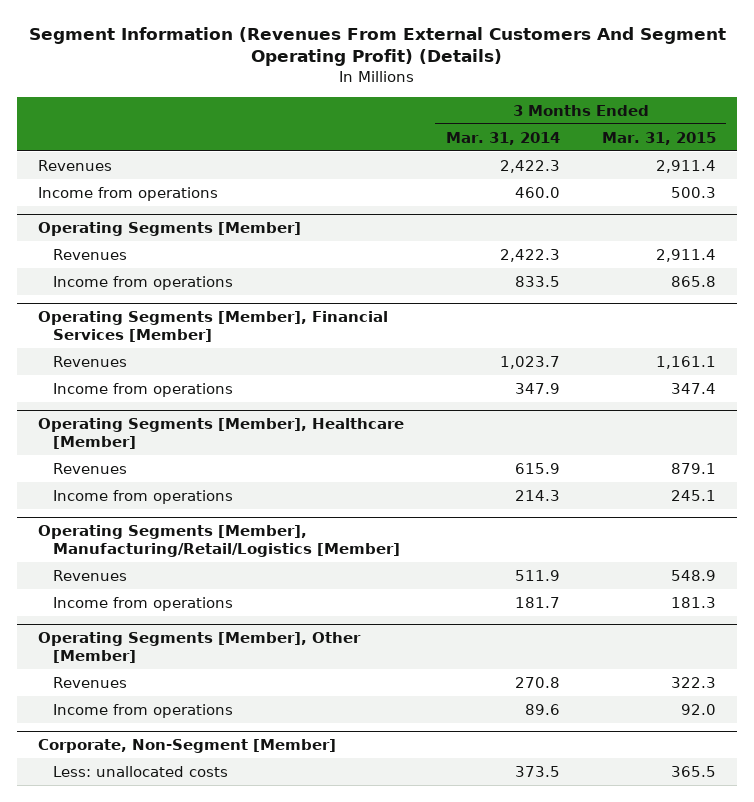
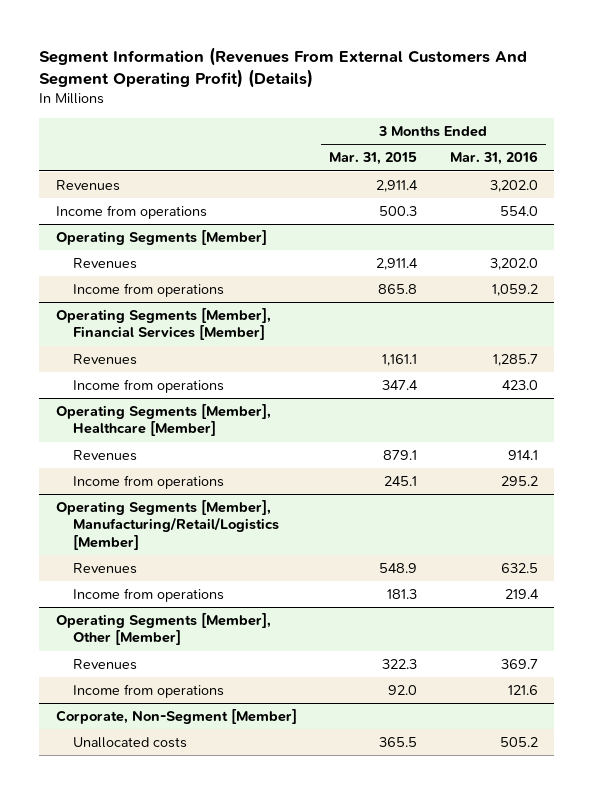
- | 3 Months Ended Mar. 31, 2014 | 3 Months Ended Mar. 31, 2015
+ | 3 Months Ended Mar. 31, 2015 | 3 Months Ended Mar. 31, 2016
@ Corporate, Non-Segment [Member]
- Less: unallocated costs | 373.5 | 365.5
+ Unallocated costs | 365.5 | 505.2

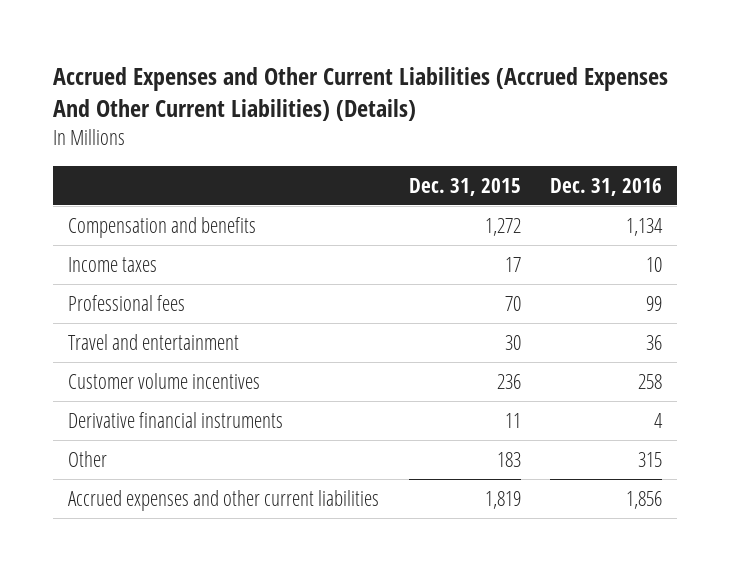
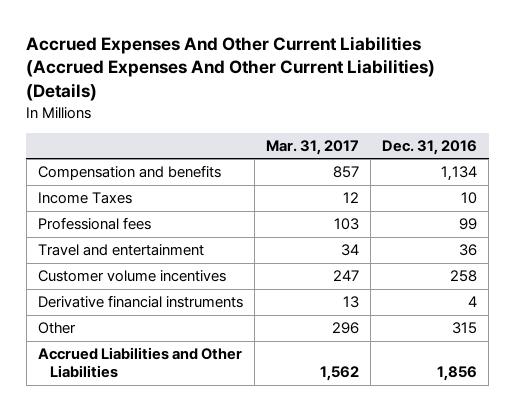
- Accrued Expenses and Other Current Liabilities (Accrued Expenses And Other Current Liabilities) (Details)
+ Accrued Expenses And Other Current Liabilities (Accrued Expenses And Other Current Liabilities) (Details)
- | Dec. 31, 2015 | Dec. 31, 2016
+ | Mar. 31, 2017 | Dec. 31, 2016
- Income taxes | 17 | 10
+ Income Taxes | 12 | 10
- Accrued expenses and other current liabilities | 1,819 | 1,856
+ Accrued Liabilities and Other Liabilities | 1,562 | 1,856

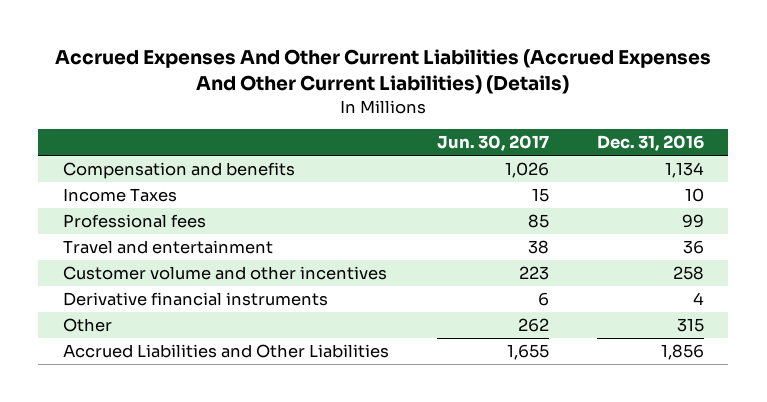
- | Mar. 31, 2017 | Dec. 31, 2016
+ | Jun. 30, 2017 | Dec. 31, 2016
- Customer volume incentives | 247 | 258
+ Customer volume and other incentives | 223 | 258

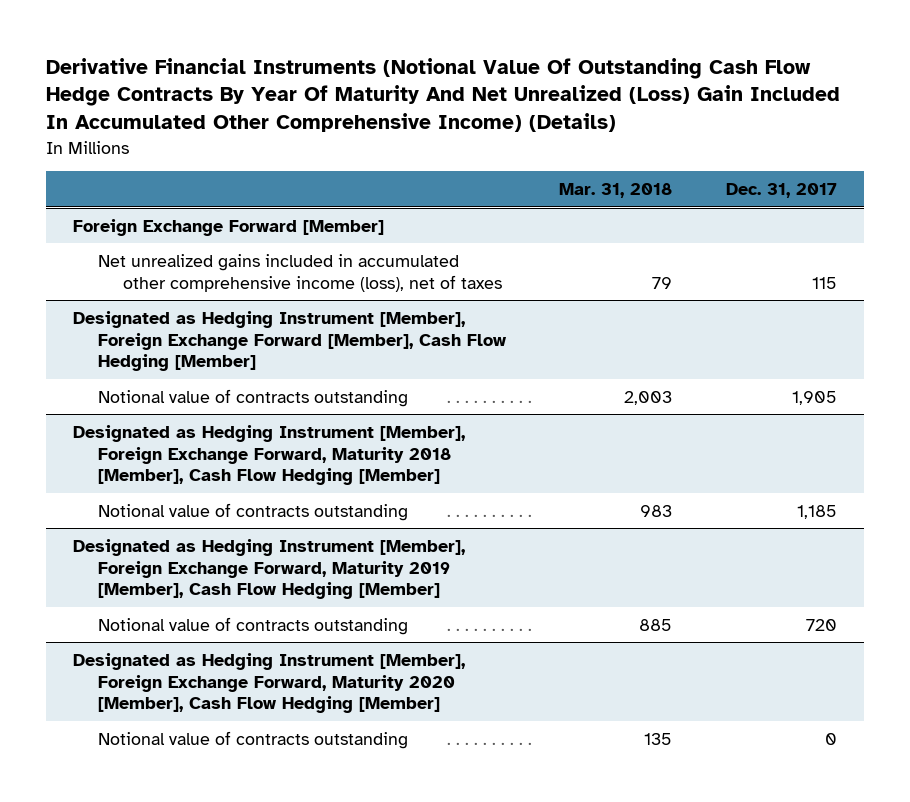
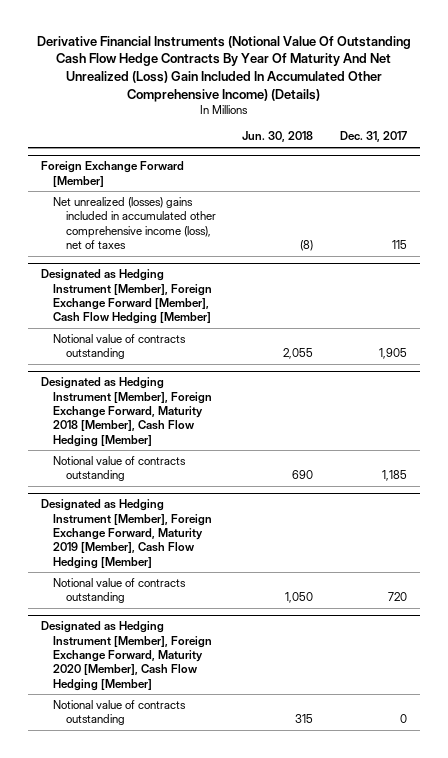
- | Mar. 31, 2018 | Dec. 31, 2017
+ | Jun. 30, 2018 | Dec. 31, 2017
@ Foreign Exchange Forward [Member]
- Net unrealized gains included in accumulated other comprehensive income (loss), net of taxes | 79 | 115
+ Net unrealized (losses) gains included in accumulated other comprehensive income (loss), net of taxes | (8) | 115

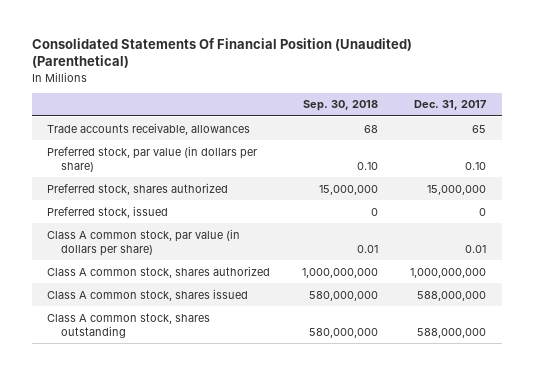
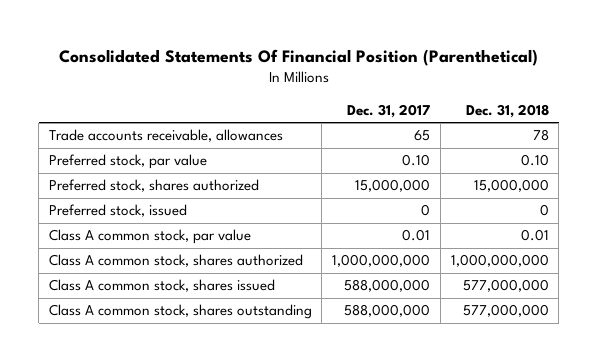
- Consolidated Statements Of Financial Position (Unaudited) (Parenthetical)
+ Consolidated Statements Of Financial Position (Parenthetical)
- | Sep. 30, 2018 | Dec. 31, 2017
+ | Dec. 31, 2017 | Dec. 31, 2018
- Preferred stock, par value (in dollars per share) | 0.10 | 0.10
+ Preferred stock, par value | 0.10 | 0.10
- Class A common stock, par value (in dollars per share) | 0.01 | 0.01
+ Class A common stock, par value | 0.01 | 0.01

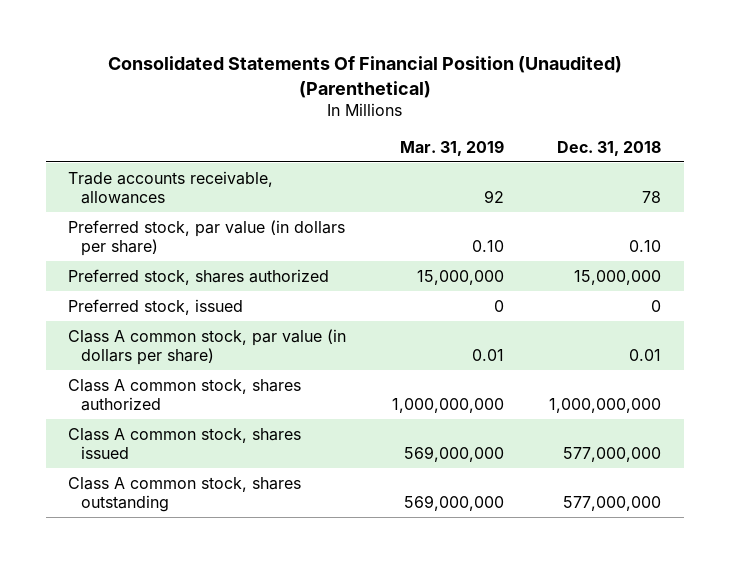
- Consolidated Statements Of Financial Position (Parenthetical)
+ Consolidated Statements Of Financial Position (Unaudited) (Parenthetical)
- | Dec. 31, 2017 | Dec. 31, 2018
+ | Mar. 31, 2019 | Dec. 31, 2018
- Preferred stock, par value | 0.10 | 0.10
+ Preferred stock, par value (in dollars per share) | 0.10 | 0.10
- Class A common stock, par value | 0.01 | 0.01
+ Class A common stock, par value (in dollars per share) | 0.01 | 0.01

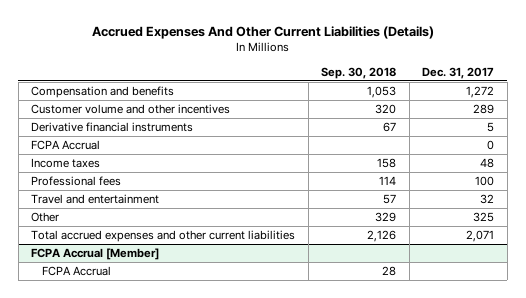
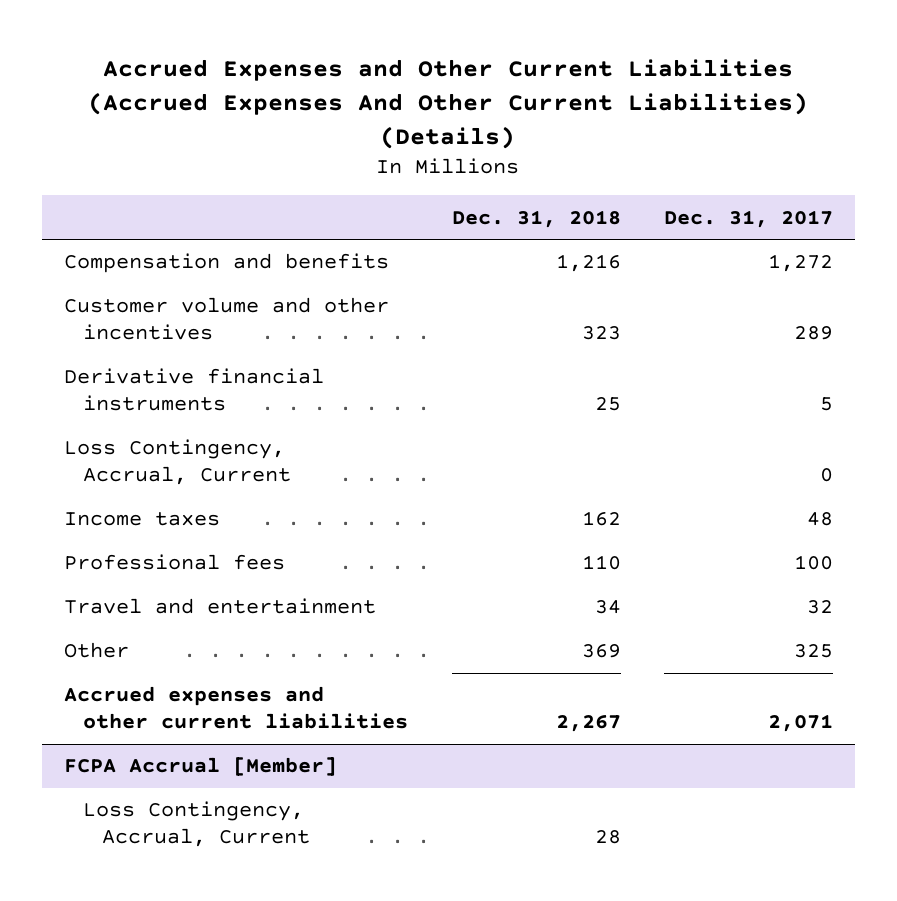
- Accrued Expenses And Other Current Liabilities (Details)
+ Accrued Expenses and Other Current Liabilities (Accrued Expenses And Other Current Liabilities) (Details)
- | Sep. 30, 2018 | Dec. 31, 2017
+ | Dec. 31, 2018 | Dec. 31, 2017
- FCPA Accrual | | 0
+ Loss Contingency, Accrual, Current | | 0
- Total accrued expenses and other current liabilities | 2,126 | 2,071
+ Accrued expenses and other current liabilities | 2,267 | 2,071
@ FCPA Accrual [Member]
- FCPA Accrual | 28 |
+ Loss Contingency, Accrual, Current | 28 |

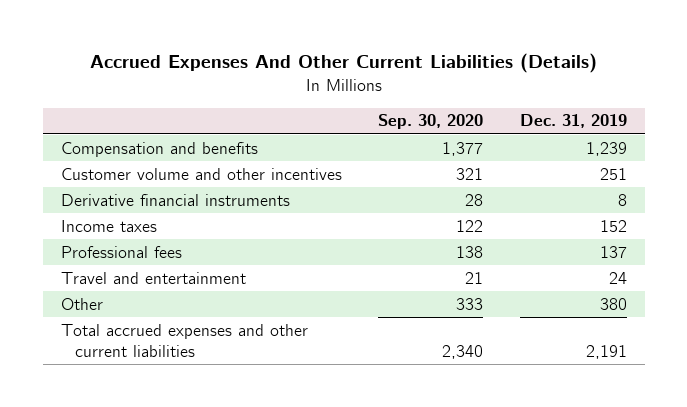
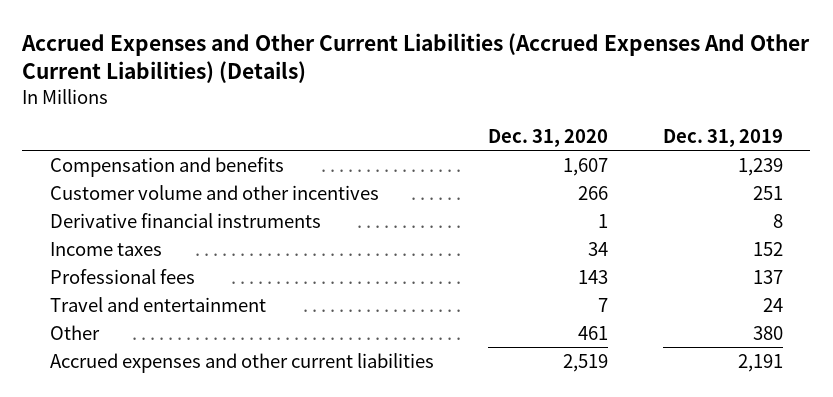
- Accrued Expenses And Other Current Liabilities (Details)
+ Accrued Expenses and Other Current Liabilities (Accrued Expenses And Other Current Liabilities) (Details)
- | Sep. 30, 2020 | Dec. 31, 2019
+ | Dec. 31, 2020 | Dec. 31, 2019
- Total accrued expenses and other current liabilities | 2,340 | 2,191
+ Accrued expenses and other current liabilities | 2,519 | 2,191

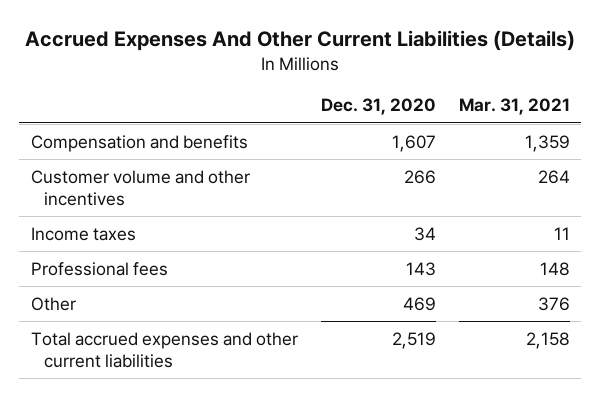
- Accrued Expenses and Other Current Liabilities (Accrued Expenses And Other Current Liabilities) (Details)
+ Accrued Expenses And Other Current Liabilities (Details)
- | Dec. 31, 2020 | Dec. 31, 2019
+ | Dec. 31, 2020 | Mar. 31, 2021
- Derivative financial instruments | 1 | 8
- Travel and entertainment | 7 | 24
- Other | 461 | 380
- Accrued expenses and other current liabilities | 2,519 | 2,191
+ Other | 469 | 376
+ Total accrued expenses and other current liabilities | 2,519 | 2,158

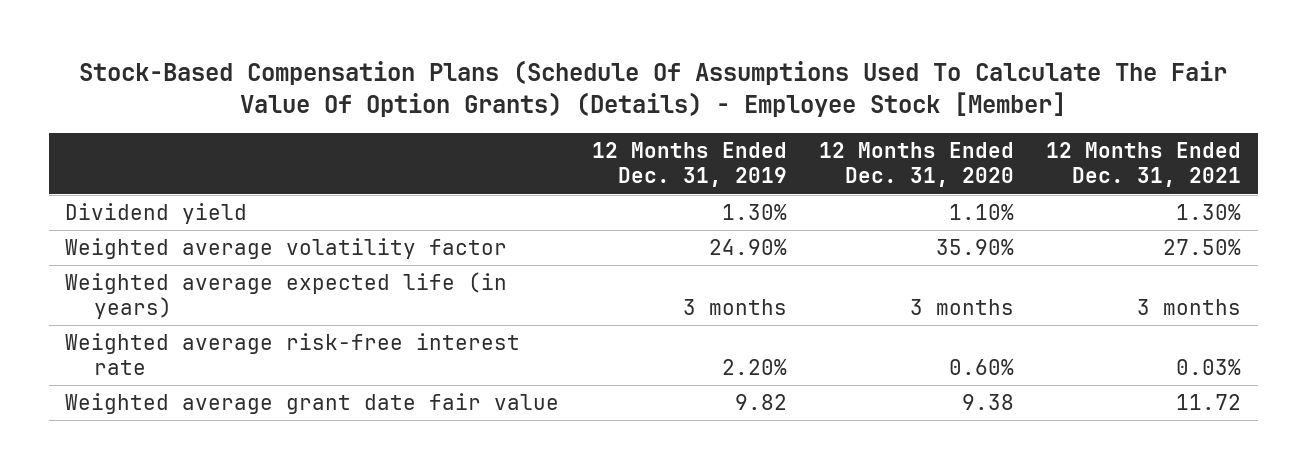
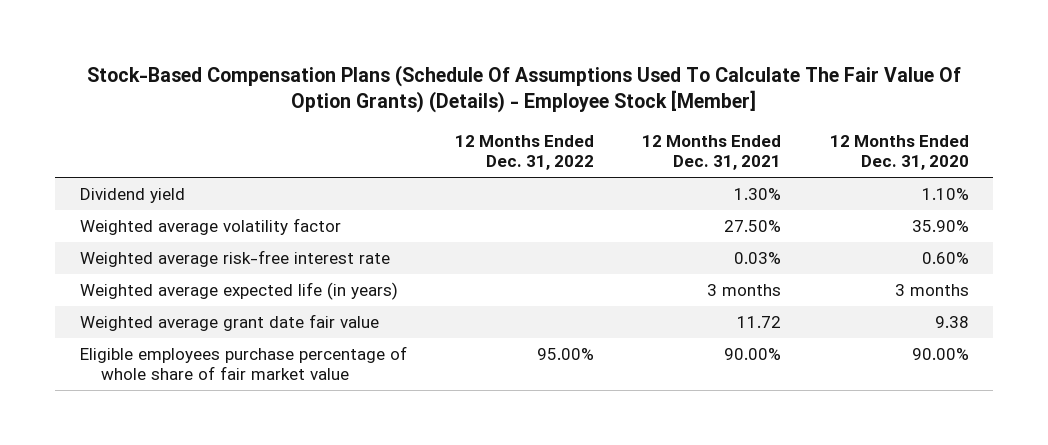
- | 12 Months Ended Dec. 31, 2019 | 12 Months Ended Dec. 31, 2020 | 12 Months Ended Dec. 31, 2021
+ | 12 Months Ended Dec. 31, 2022 | 12 Months Ended Dec. 31, 2021 | 12 Months Ended Dec. 31, 2020
moved down: Weighted average expected life (in years) | | 3 months | 3 months
+ Eligible employees purchase percentage of whole share of fair market value | 95.00% | 90.00% | 90.00%

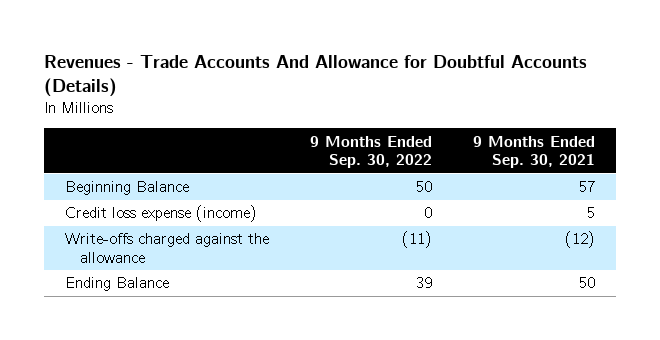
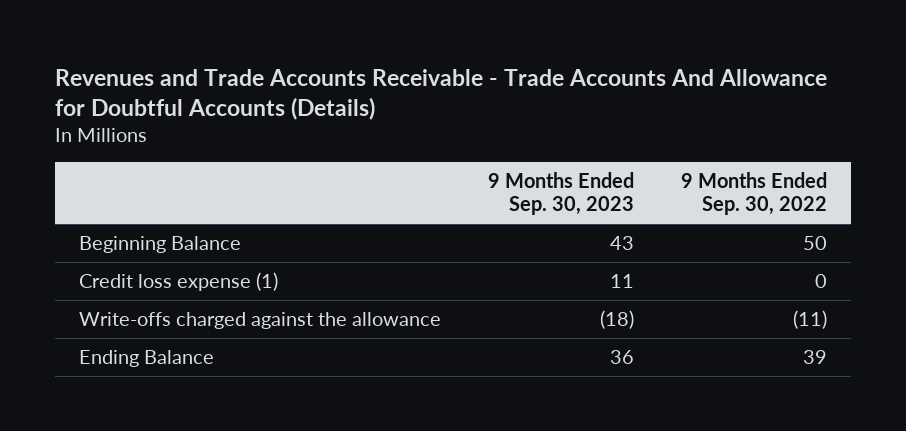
- Revenues - Trade Accounts And Allowance for Doubtful Accounts (Details)
+ Revenues and Trade Accounts Receivable - Trade Accounts And Allowance for Doubtful Accounts (Details)
- | 9 Months Ended Sep. 30, 2022 | 9 Months Ended Sep. 30, 2021
+ | 9 Months Ended Sep. 30, 2023 | 9 Months Ended Sep. 30, 2022
- Credit loss expense (income) | 0 | 5
+ Credit loss expense (1) | 11 | 0

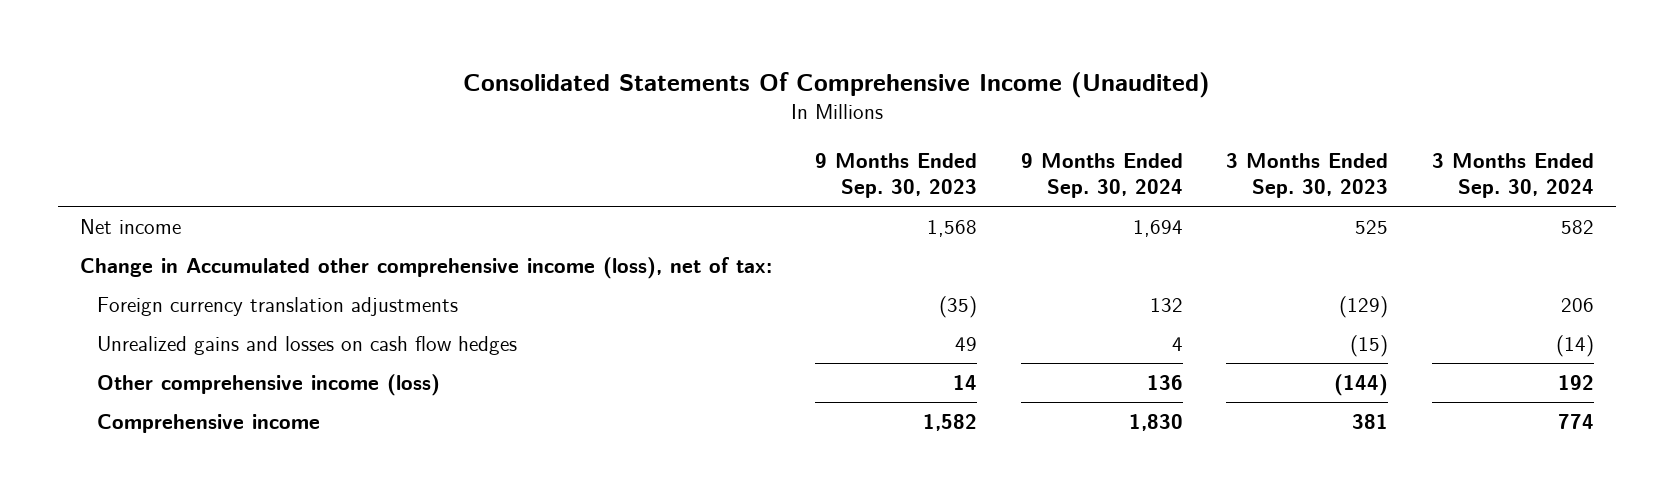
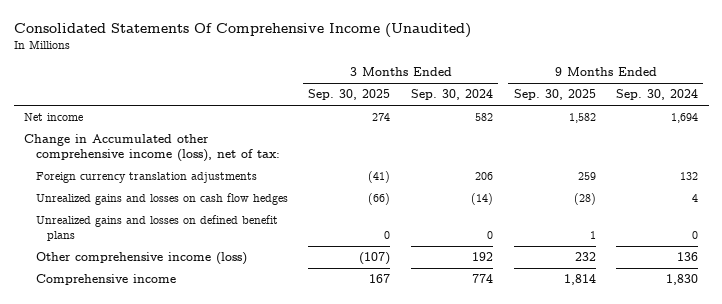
- | 9 Months Ended Sep. 30, 2023 | 9 Months Ended Sep. 30, 2024 | 3 Months Ended Sep. 30, 2023 | 3 Months Ended Sep. 30, 2024
+ | 3 Months Ended Sep. 30, 2025 | 3 Months Ended Sep. 30, 2024 | 9 Months Ended Sep. 30, 2025 | 9 Months Ended Sep. 30, 2024
+ Unrealized gains and losses on defined benefit plans | 0 | 0 | 1 | 0

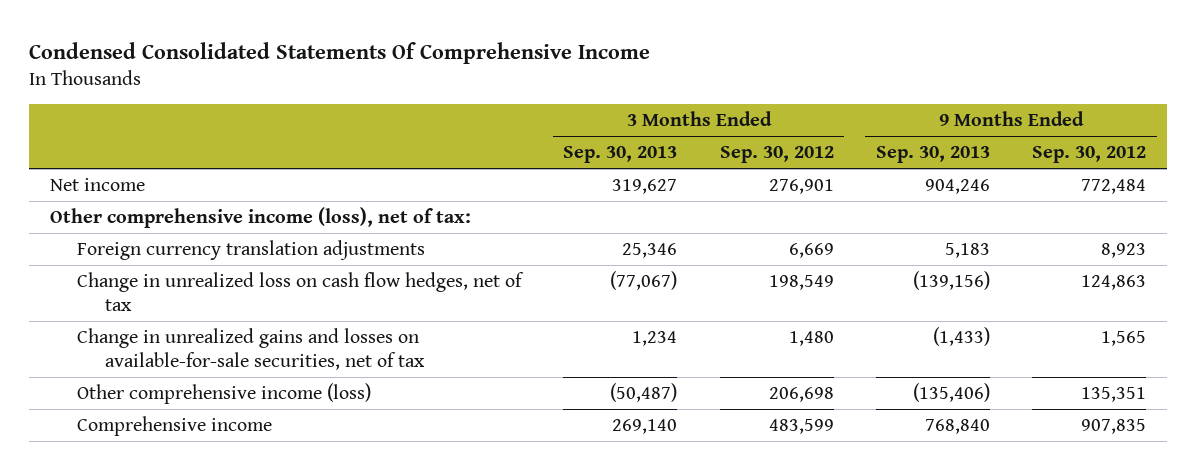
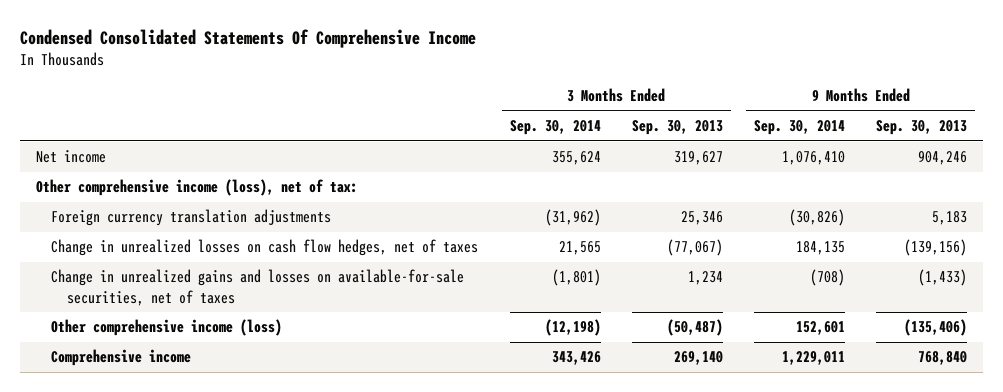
- | 3 Months Ended Sep. 30, 2013 | 3 Months Ended Sep. 30, 2012 | 9 Months Ended Sep. 30, 2013 | 9 Months Ended Sep. 30, 2012
+ | 3 Months Ended Sep. 30, 2014 | 3 Months Ended Sep. 30, 2013 | 9 Months Ended Sep. 30, 2014 | 9 Months Ended Sep. 30, 2013
- Change in unrealized loss on cash flow hedges, net of tax | (77,067) | 198,549 | (139,156) | 124,863
- Change in unrealized gains and losses on available-for-sale securities, net of tax | 1,234 | 1,480 | (1,433) | 1,565
+ Change in unrealized losses on cash flow hedges, net of taxes | 21,565 | (77,067) | 184,135 | (139,156)
+ Change in unrealized gains and losses on available-for-sale securities, net of taxes | (1,801) | 1,234 | (708) | (1,433)

